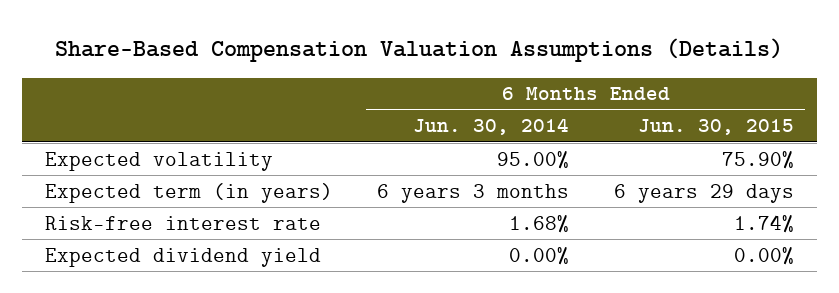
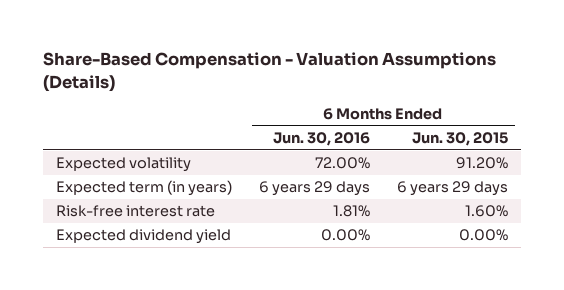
- Share-Based Compensation Valuation Assumptions (Details)
+ Share-Based Compensation - Valuation Assumptions (Details)
- | 6 Months Ended Jun. 30, 2014 | 6 Months Ended Jun. 30, 2015
+ | 6 Months Ended Jun. 30, 2016 | 6 Months Ended Jun. 30, 2015
- Expected volatility | 95.00% | 75.90%
+ Expected volatility | 72.00% | 91.20%
- Risk-free interest rate | 1.68% | 1.74%
+ Risk-free interest rate | 1.81% | 1.60%

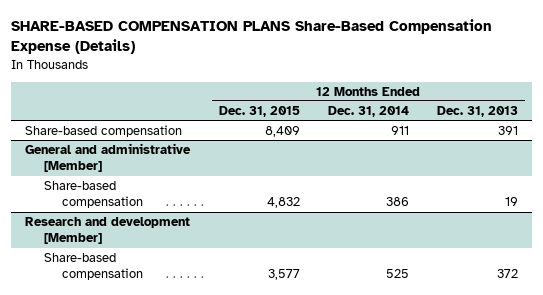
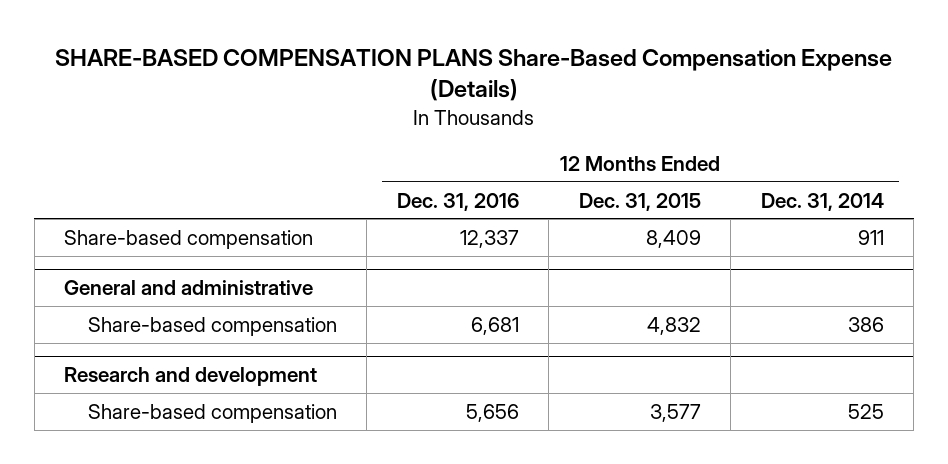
- | 12 Months Ended Dec. 31, 2015 | 12 Months Ended Dec. 31, 2014 | 12 Months Ended Dec. 31, 2013
+ | 12 Months Ended Dec. 31, 2016 | 12 Months Ended Dec. 31, 2015 | 12 Months Ended Dec. 31, 2014
- General and administrative [Member]
+ General and administrative
- Research and development [Member]
+ Research and development

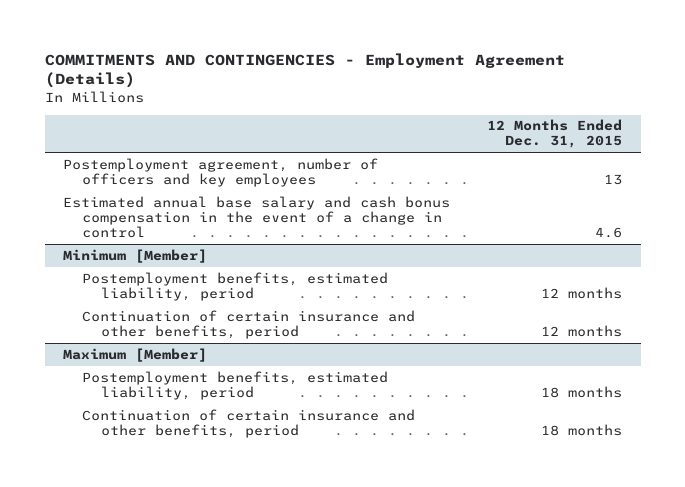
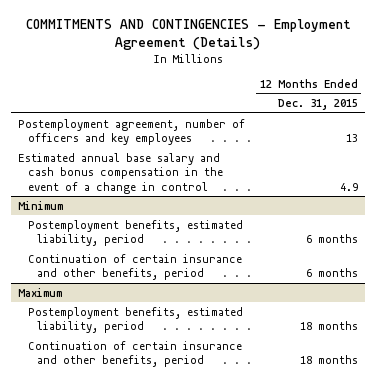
- Estimated annual base salary and cash bonus compensation in the event of a change in control | 4.6
- Minimum [Member]
- Postemployment benefits, estimated liability, period | 12 months
- Continuation of certain insurance and other benefits, period | 12 months
- Maximum [Member]
+ Estimated annual base salary and cash bonus compensation in the event of a change in control | 4.9
+ Minimum
+ Postemployment benefits, estimated liability, period | 6 months
+ Continuation of certain insurance and other benefits, period | 6 months
+ Maximum

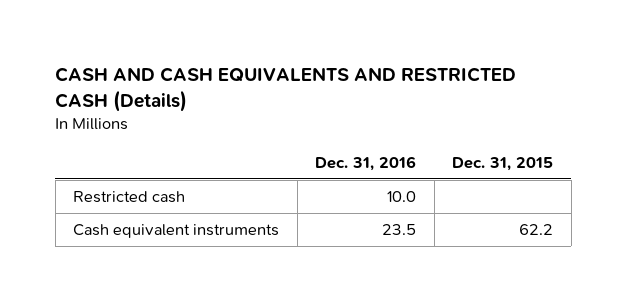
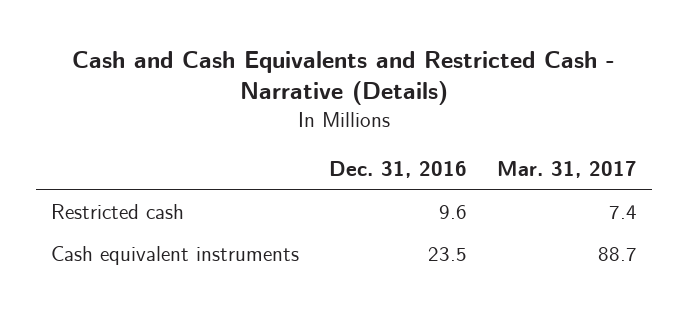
- CASH AND CASH EQUIVALENTS AND RESTRICTED CASH (Details)
+ Cash and Cash Equivalents and Restricted Cash - Narrative (Details)
- | Dec. 31, 2016 | Dec. 31, 2015
+ | Dec. 31, 2016 | Mar. 31, 2017
- Restricted cash | 10.0 |
+ Restricted cash | 9.6 | 7.4

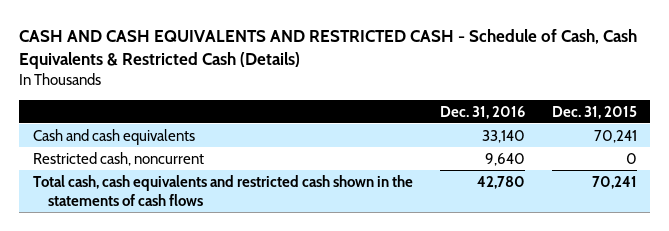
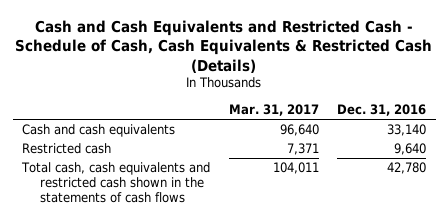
- CASH AND CASH EQUIVALENTS AND RESTRICTED CASH - Schedule of Cash, Cash Equivalents & Restricted Cash (Details)
+ Cash and Cash Equivalents and Restricted Cash - Schedule of Cash, Cash Equivalents & Restricted Cash (Details)
- | Dec. 31, 2016 | Dec. 31, 2015
+ | Mar. 31, 2017 | Dec. 31, 2016
- Restricted cash, noncurrent | 9,640 | 0
+ Restricted cash | 7,371 | 9,640

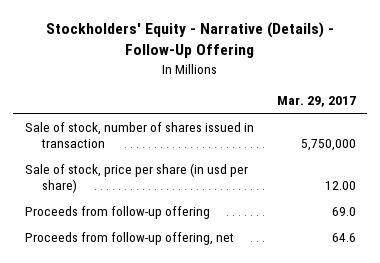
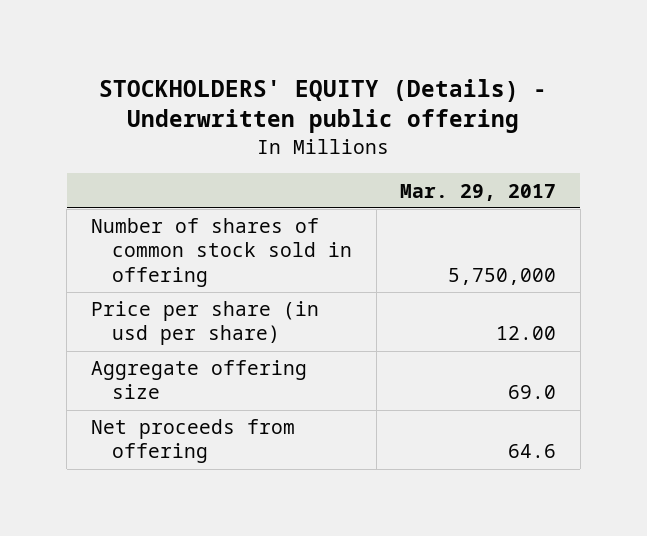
- Stockholders' Equity - Narrative (Details) - Follow-Up Offering
+ STOCKHOLDERS' EQUITY (Details) - Underwritten public offering
- Sale of stock, number of shares issued in transaction | 5,750,000
- Sale of stock, price per share (in usd per share) | 12.00
- Proceeds from follow-up offering | 69.0
- Proceeds from follow-up offering, net | 64.6
+ Number of shares of common stock sold in offering | 5,750,000
+ Price per share (in usd per share) | 12.00
+ Aggregate offering size | 69.0
+ Net proceeds from offering | 64.6

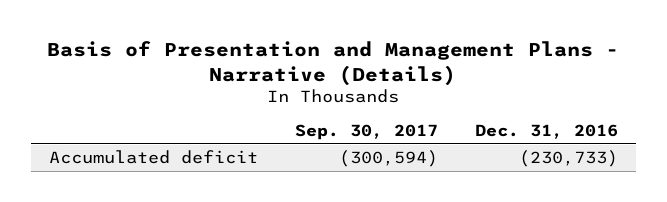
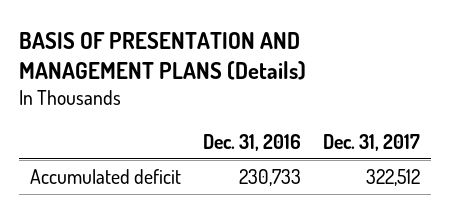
- Basis of Presentation and Management Plans - Narrative (Details)
+ BASIS OF PRESENTATION AND MANAGEMENT PLANS (Details)
- | Sep. 30, 2017 | Dec. 31, 2016
+ | Dec. 31, 2016 | Dec. 31, 2017
- Accumulated deficit | (300,594) | (230,733)
+ Accumulated deficit | 230,733 | 322,512

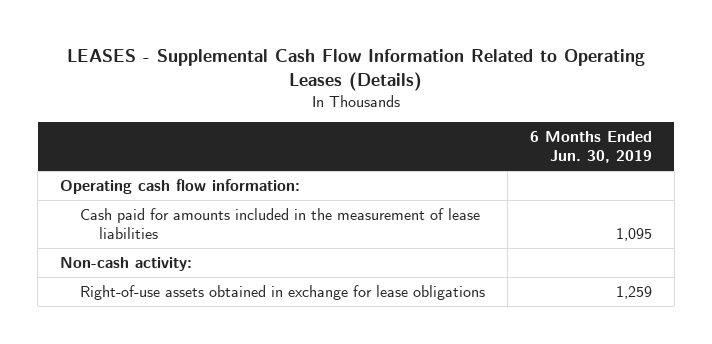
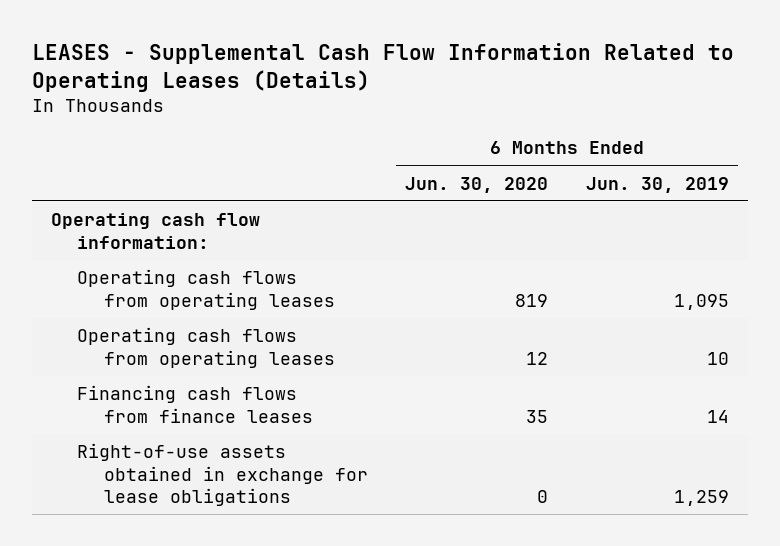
- | 6 Months Ended Jun. 30, 2019
+ | 6 Months Ended Jun. 30, 2020 | 6 Months Ended Jun. 30, 2019
- Cash paid for amounts included in the measurement of lease liabilities | 1,095
- Non-cash activity:
+ Operating cash flows from operating leases | 819 | 1,095
+ Operating cash flows from operating leases | 12 | 10
+ Financing cash flows from finance leases | 35 | 14

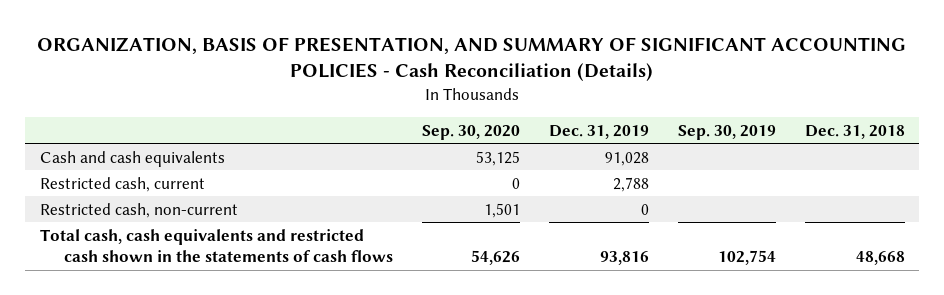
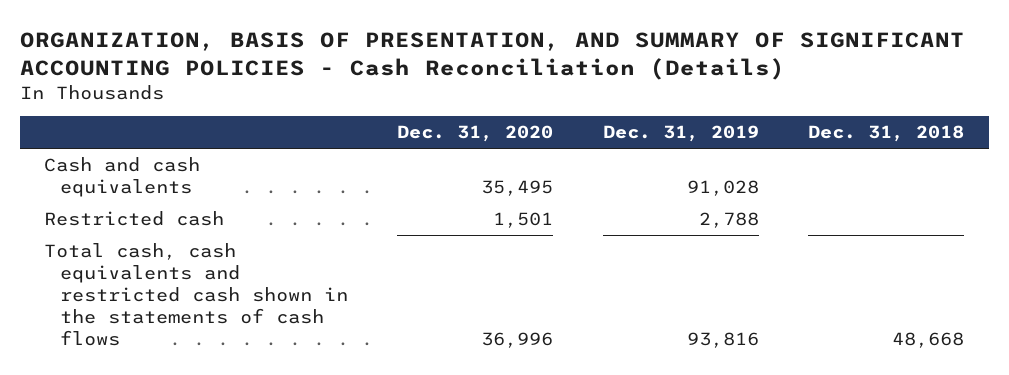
- | Sep. 30, 2020 | Dec. 31, 2019 | Sep. 30, 2019 | Dec. 31, 2018
+ | Dec. 31, 2020 | Dec. 31, 2019 | Dec. 31, 2018
- Restricted cash, current | 0 | 2,788 | |
- Restricted cash, non-current | 1,501 | 0 | |
+ Restricted cash | 1,501 | 2,788 |

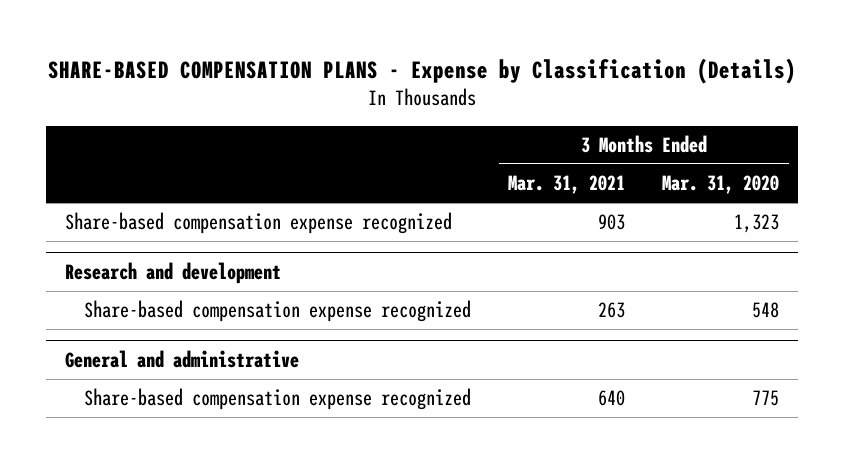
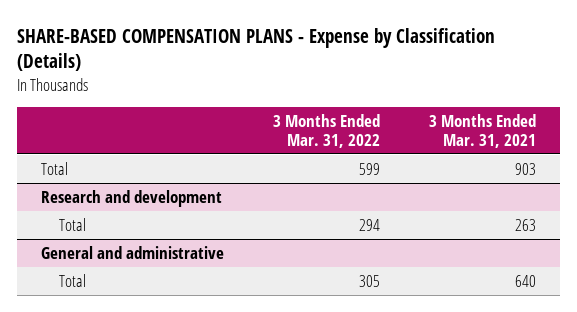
- | 3 Months Ended Mar. 31, 2021 | 3 Months Ended Mar. 31, 2020
+ | 3 Months Ended Mar. 31, 2022 | 3 Months Ended Mar. 31, 2021
- Share-based compensation expense recognized | 903 | 1,323
+ Total | 599 | 903
@ Research and development
- Share-based compensation expense recognized | 263 | 548
+ Total | 294 | 263
@ General and administrative
- Share-based compensation expense recognized | 640 | 775
+ Total | 305 | 640

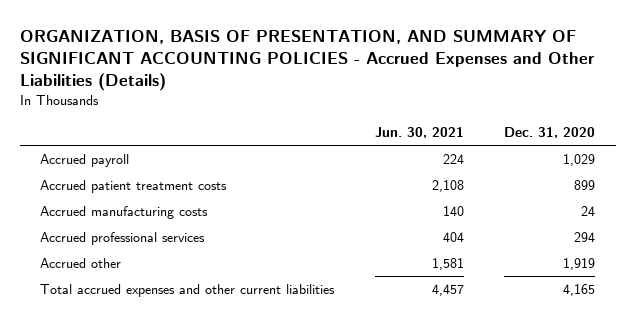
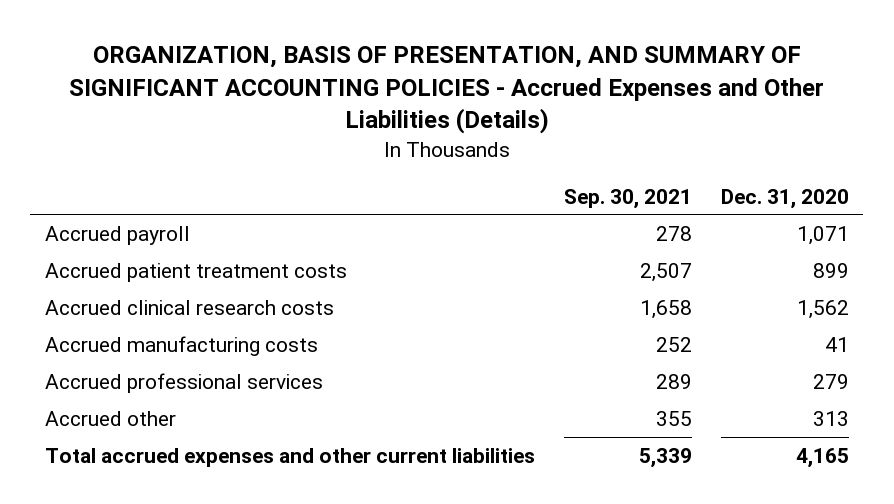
- | Jun. 30, 2021 | Dec. 31, 2020
+ | Sep. 30, 2021 | Dec. 31, 2020
- Accrued payroll | 224 | 1,029
+ Accrued payroll | 278 | 1,071
- Accrued manufacturing costs | 140 | 24
- Accrued professional services | 404 | 294
- Accrued other | 1,581 | 1,919
+ Accrued clinical research costs | 1,658 | 1,562
+ Accrued manufacturing costs | 252 | 41
+ Accrued professional services | 289 | 279
+ Accrued other | 355 | 313

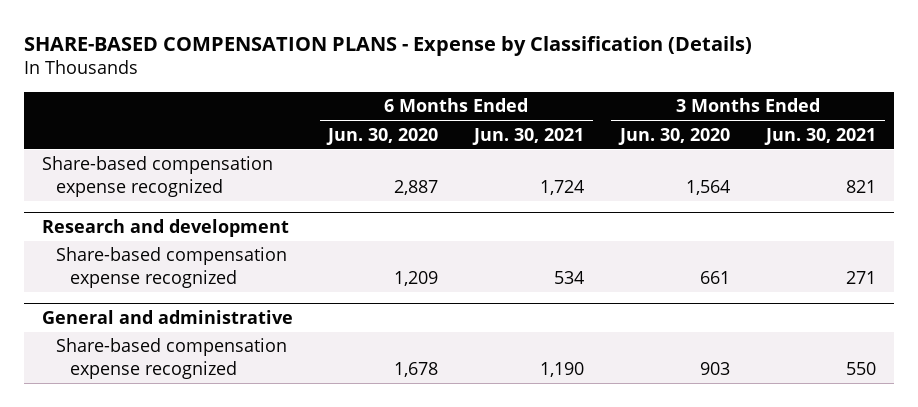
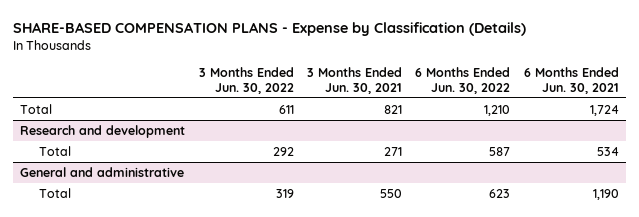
- | 6 Months Ended Jun. 30, 2020 | 6 Months Ended Jun. 30, 2021 | 3 Months Ended Jun. 30, 2020 | 3 Months Ended Jun. 30, 2021
+ | 3 Months Ended Jun. 30, 2022 | 3 Months Ended Jun. 30, 2021 | 6 Months Ended Jun. 30, 2022 | 6 Months Ended Jun. 30, 2021
- Share-based compensation expense recognized | 2,887 | 1,724 | 1,564 | 821
+ Total | 611 | 821 | 1,210 | 1,724
@ Research and development
- Share-based compensation expense recognized | 1,209 | 534 | 661 | 271
+ Total | 292 | 271 | 587 | 534
@ General and administrative
- Share-based compensation expense recognized | 1,678 | 1,190 | 903 | 550
+ Total | 319 | 550 | 623 | 1,190

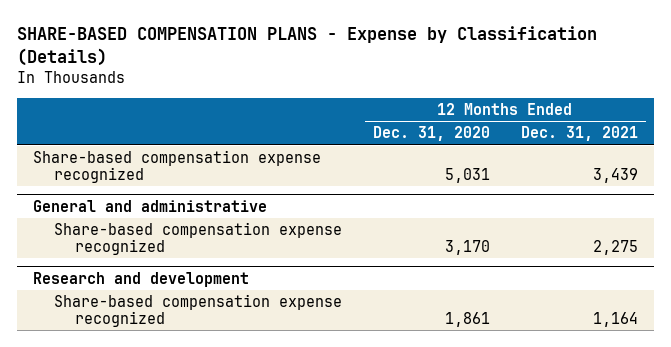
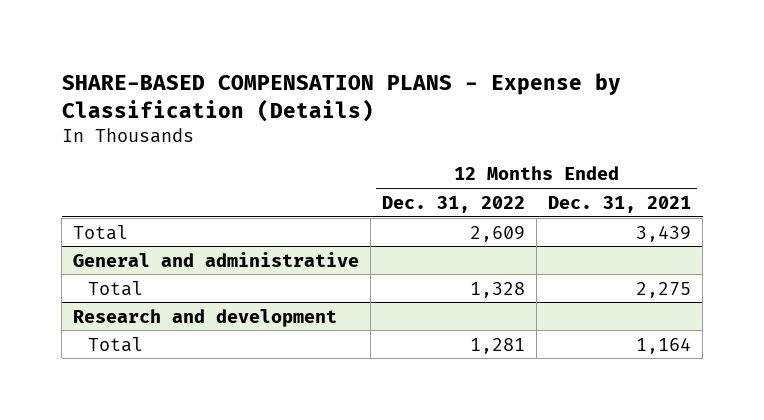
- | 12 Months Ended Dec. 31, 2020 | 12 Months Ended Dec. 31, 2021
+ | 12 Months Ended Dec. 31, 2022 | 12 Months Ended Dec. 31, 2021
- Share-based compensation expense recognized | 5,031 | 3,439
+ Total | 2,609 | 3,439
@ General and administrative
- Share-based compensation expense recognized | 3,170 | 2,275
+ Total | 1,328 | 2,275
@ Research and development
- Share-based compensation expense recognized | 1,861 | 1,164
+ Total | 1,281 | 1,164

